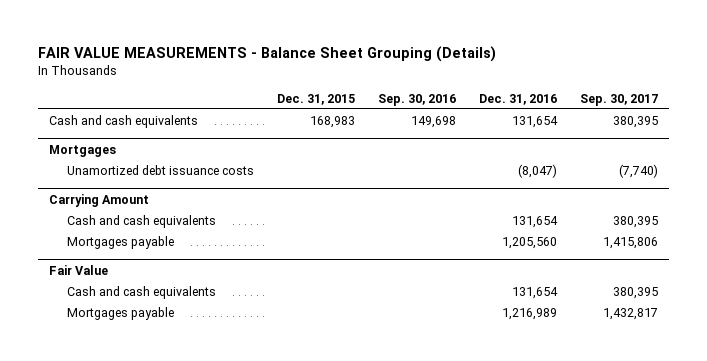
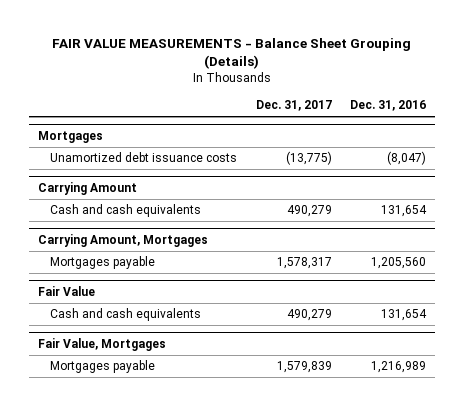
- | Dec. 31, 2015 | Sep. 30, 2016 | Dec. 31, 2016 | Sep. 30, 2017
+ | Dec. 31, 2017 | Dec. 31, 2016
- Cash and cash equivalents | 168,983 | 149,698 | 131,654 | 380,395
+ Carrying Amount, Mortgages
+ Fair Value, Mortgages

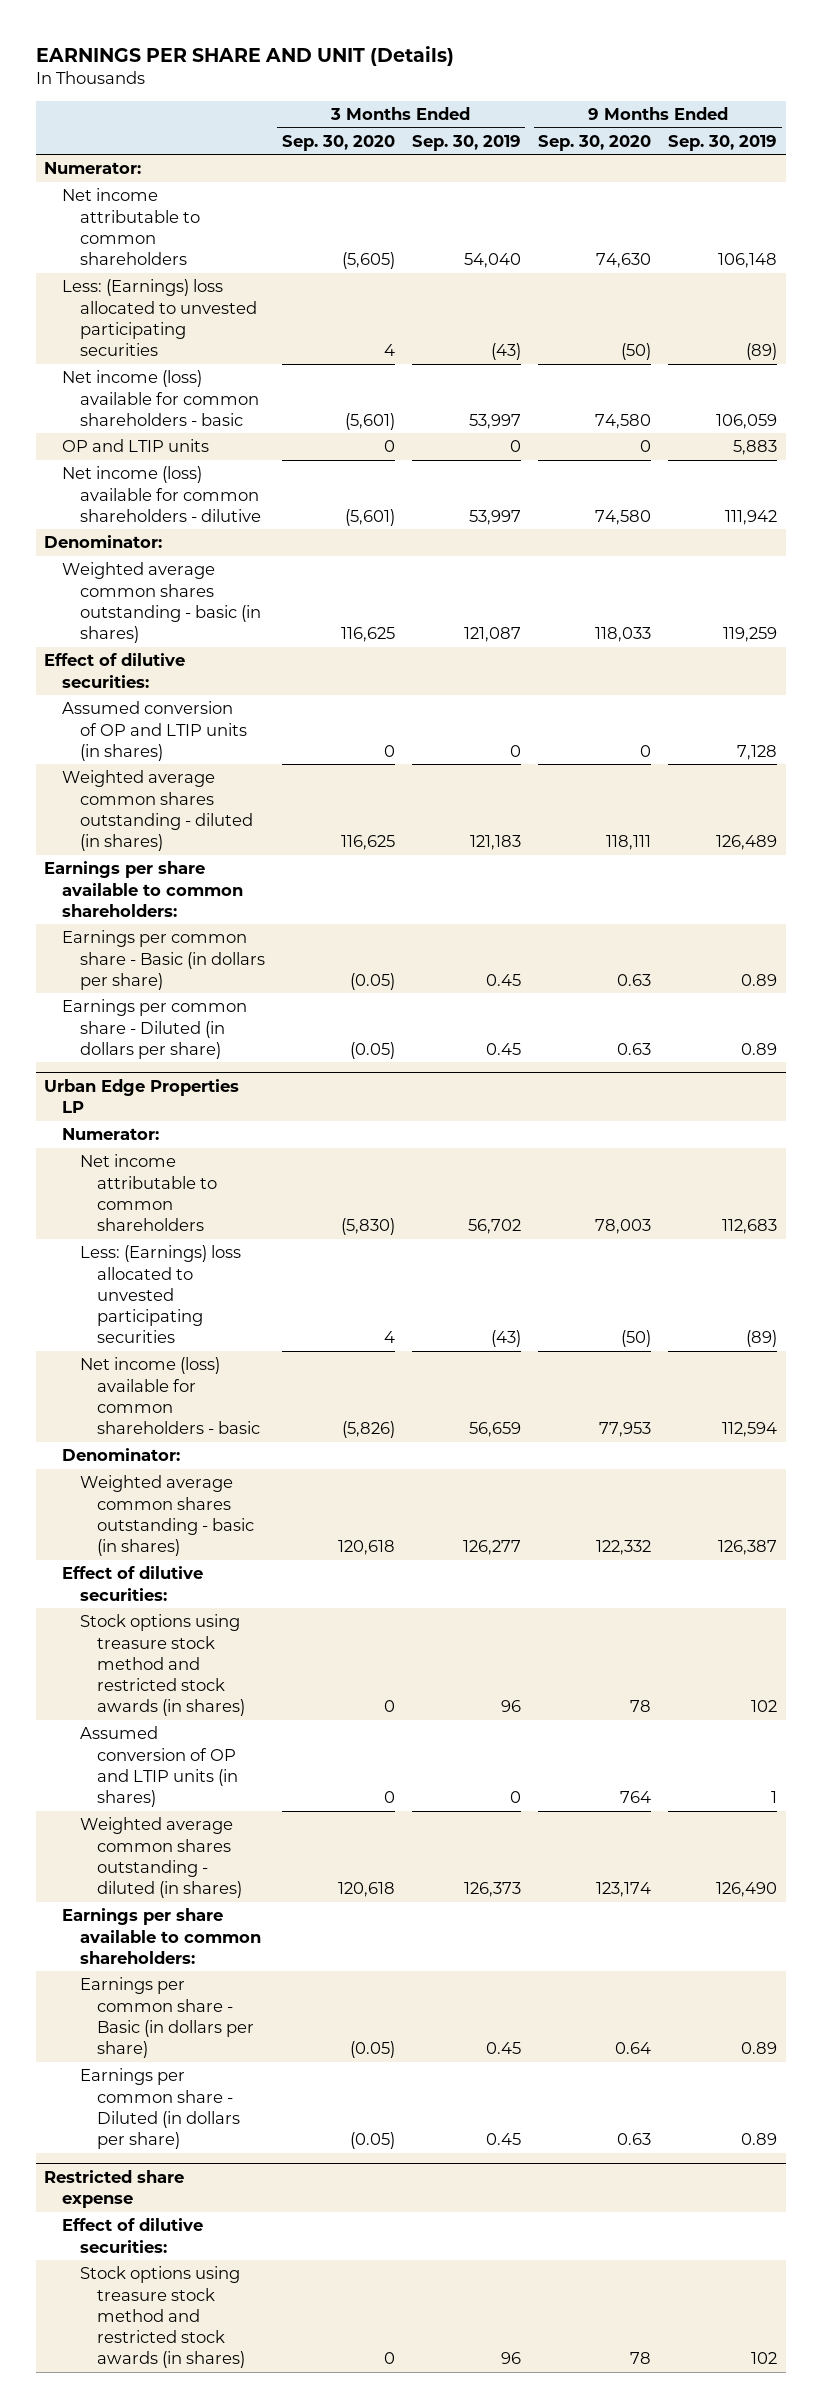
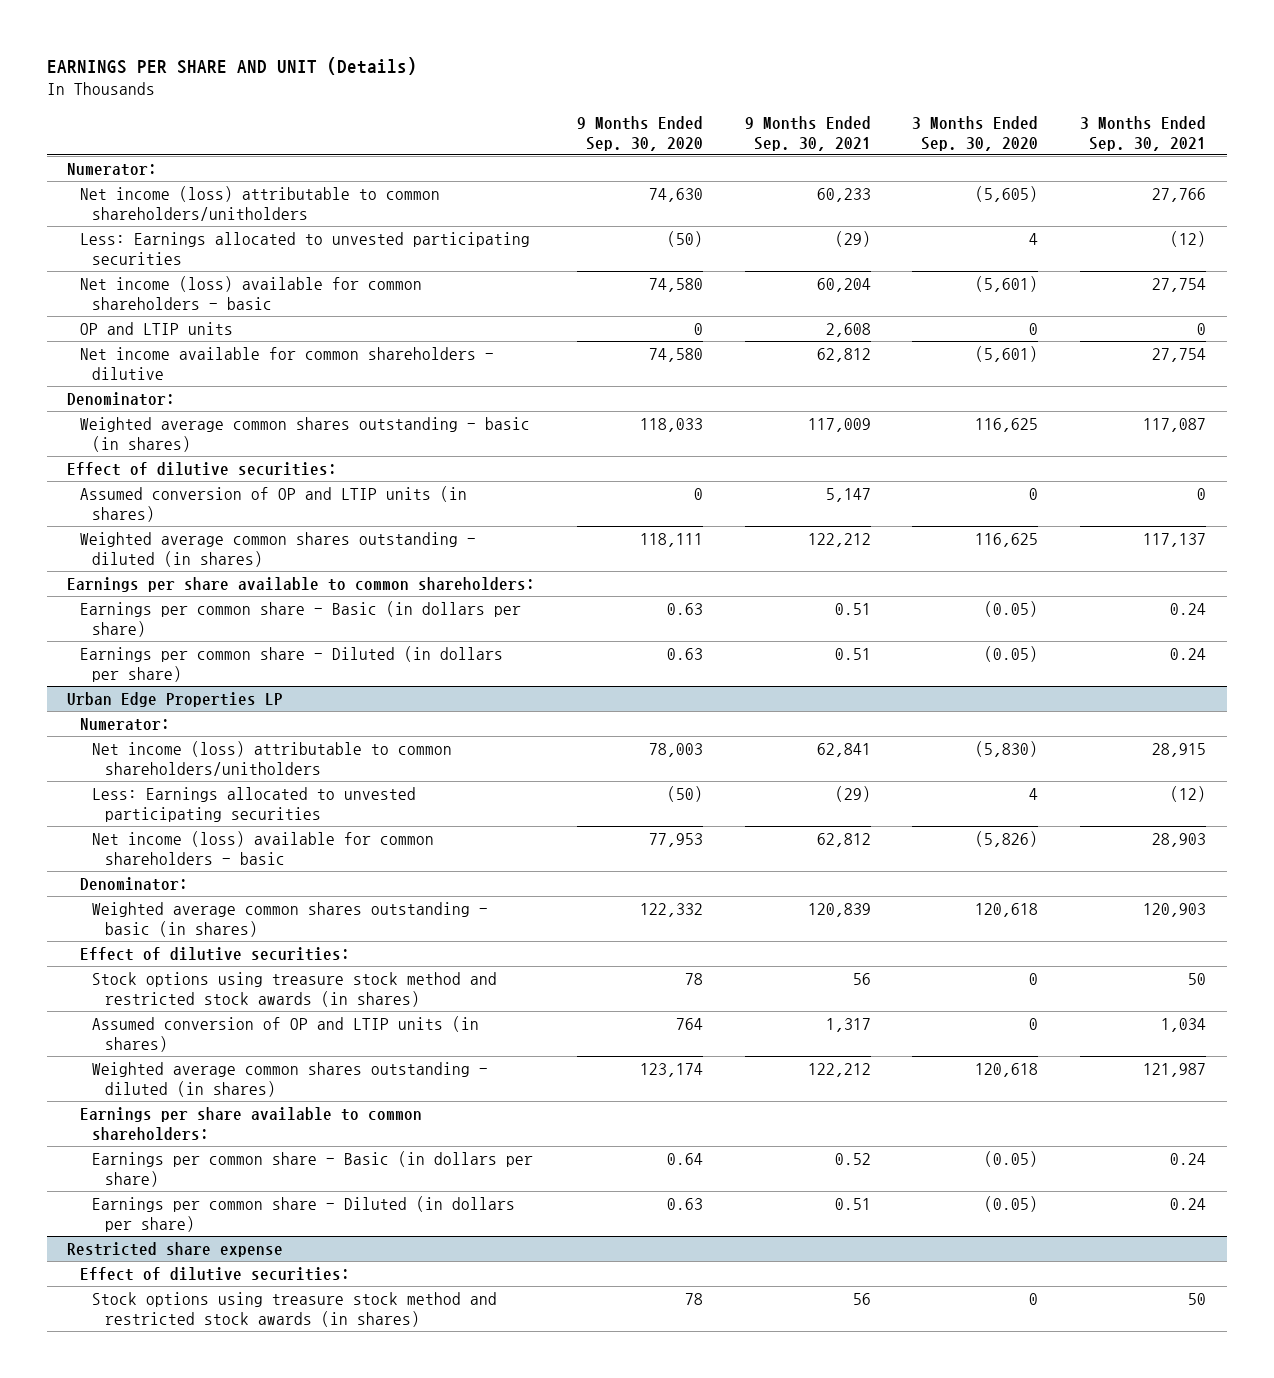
- | 3 Months Ended Sep. 30, 2020 | 3 Months Ended Sep. 30, 2019 | 9 Months Ended Sep. 30, 2020 | 9 Months Ended Sep. 30, 2019
+ | 9 Months Ended Sep. 30, 2020 | 9 Months Ended Sep. 30, 2021 | 3 Months Ended Sep. 30, 2020 | 3 Months Ended Sep. 30, 2021
- Net income attributable to common shareholders | (5,605) | 54,040 | 74,630 | 106,148
- Less: (Earnings) loss allocated to unvested participating securities | 4 | (43) | (50) | (89)
+ Net income (loss) attributable to common shareholders/unitholders | 74,630 | 60,233 | (5,605) | 27,766
+ Less: Earnings allocated to unvested participating securities | (50) | (29) | 4 | (12)
- Net income (loss) available for common shareholders - dilutive | (5,601) | 53,997 | 74,580 | 111,942
+ Net income available for common shareholders - dilutive | 74,580 | 62,812 | (5,601) | 27,754
@ Urban Edge Properties LP
- Net income attributable to common shareholders | (5,830) | 56,702 | 78,003 | 112,683
- Less: (Earnings) loss allocated to unvested participating securities | 4 | (43) | (50) | (89)
+ Net income (loss) attributable to common shareholders/unitholders | 78,003 | 62,841 | (5,830) | 28,915
+ Less: Earnings allocated to unvested participating securities | (50) | (29) | 4 | (12)

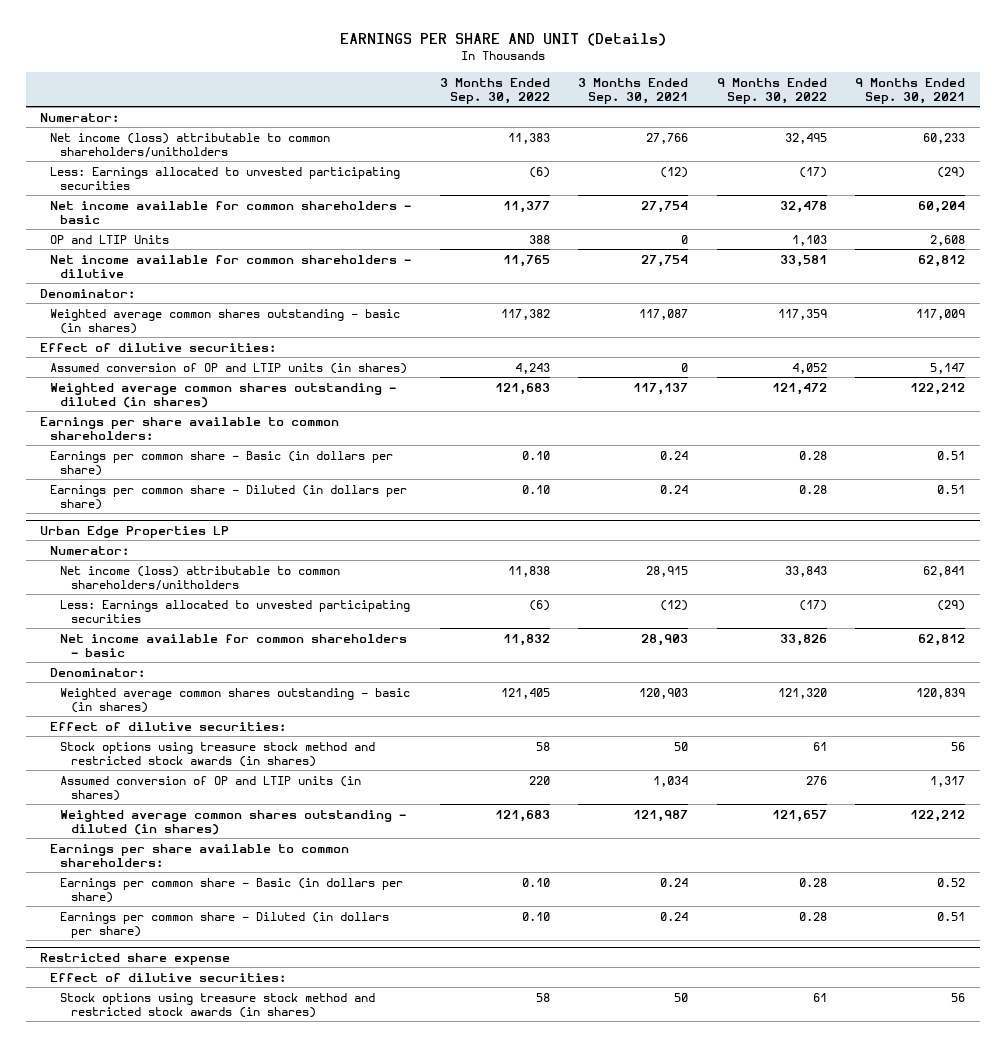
- | 9 Months Ended Sep. 30, 2020 | 9 Months Ended Sep. 30, 2021 | 3 Months Ended Sep. 30, 2020 | 3 Months Ended Sep. 30, 2021
+ | 3 Months Ended Sep. 30, 2022 | 3 Months Ended Sep. 30, 2021 | 9 Months Ended Sep. 30, 2022 | 9 Months Ended Sep. 30, 2021
- Net income (loss) available for common shareholders - basic | 74,580 | 60,204 | (5,601) | 27,754
- OP and LTIP units | 0 | 2,608 | 0 | 0
+ Net income available for common shareholders - basic | 11,377 | 27,754 | 32,478 | 60,204
+ OP and LTIP Units | 388 | 0 | 1,103 | 2,608
@ Urban Edge Properties LP
- Net income (loss) available for common shareholders - basic | 77,953 | 62,812 | (5,826) | 28,903
+ Net income available for common shareholders - basic | 11,832 | 28,903 | 33,826 | 62,812

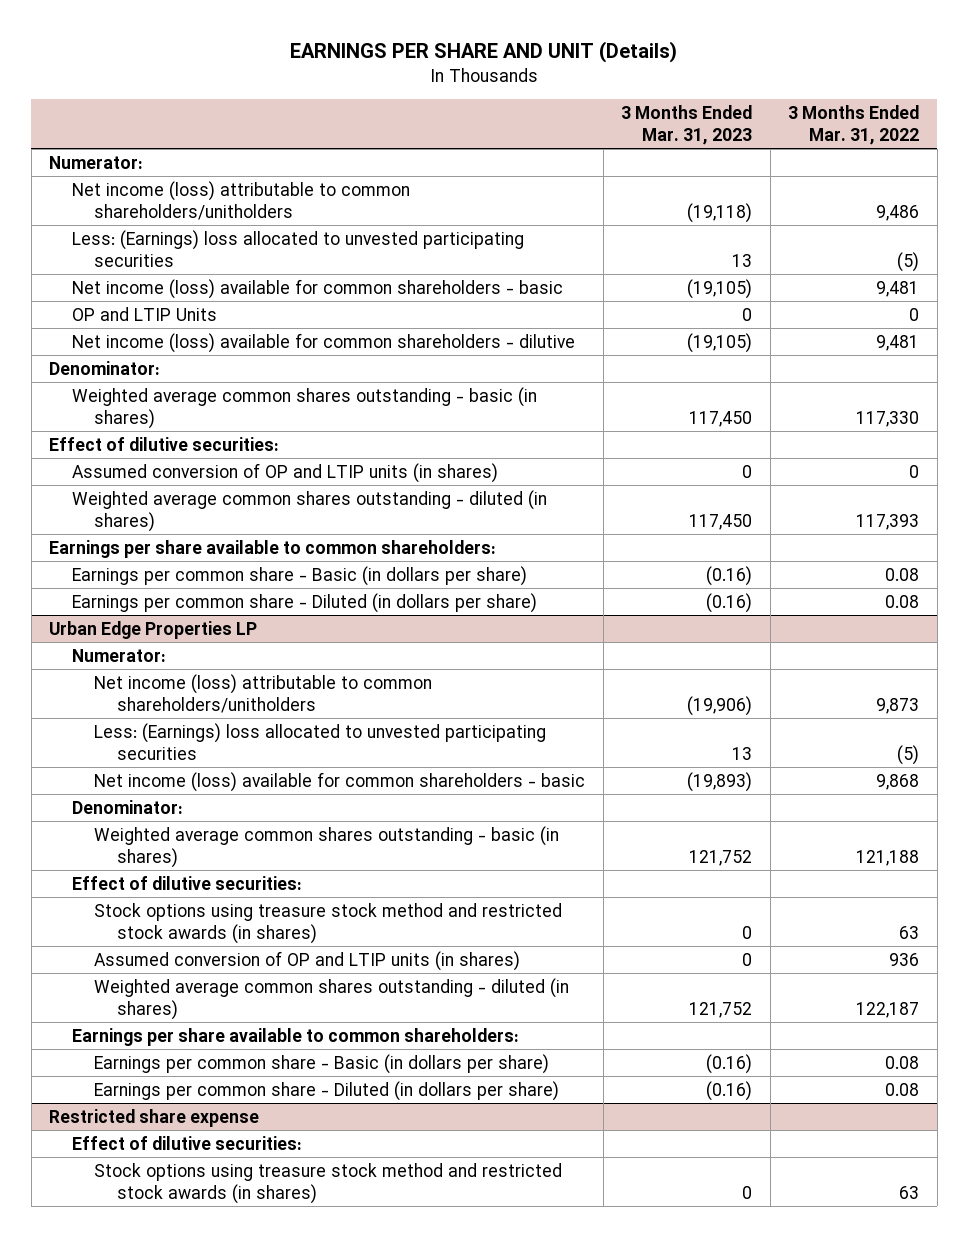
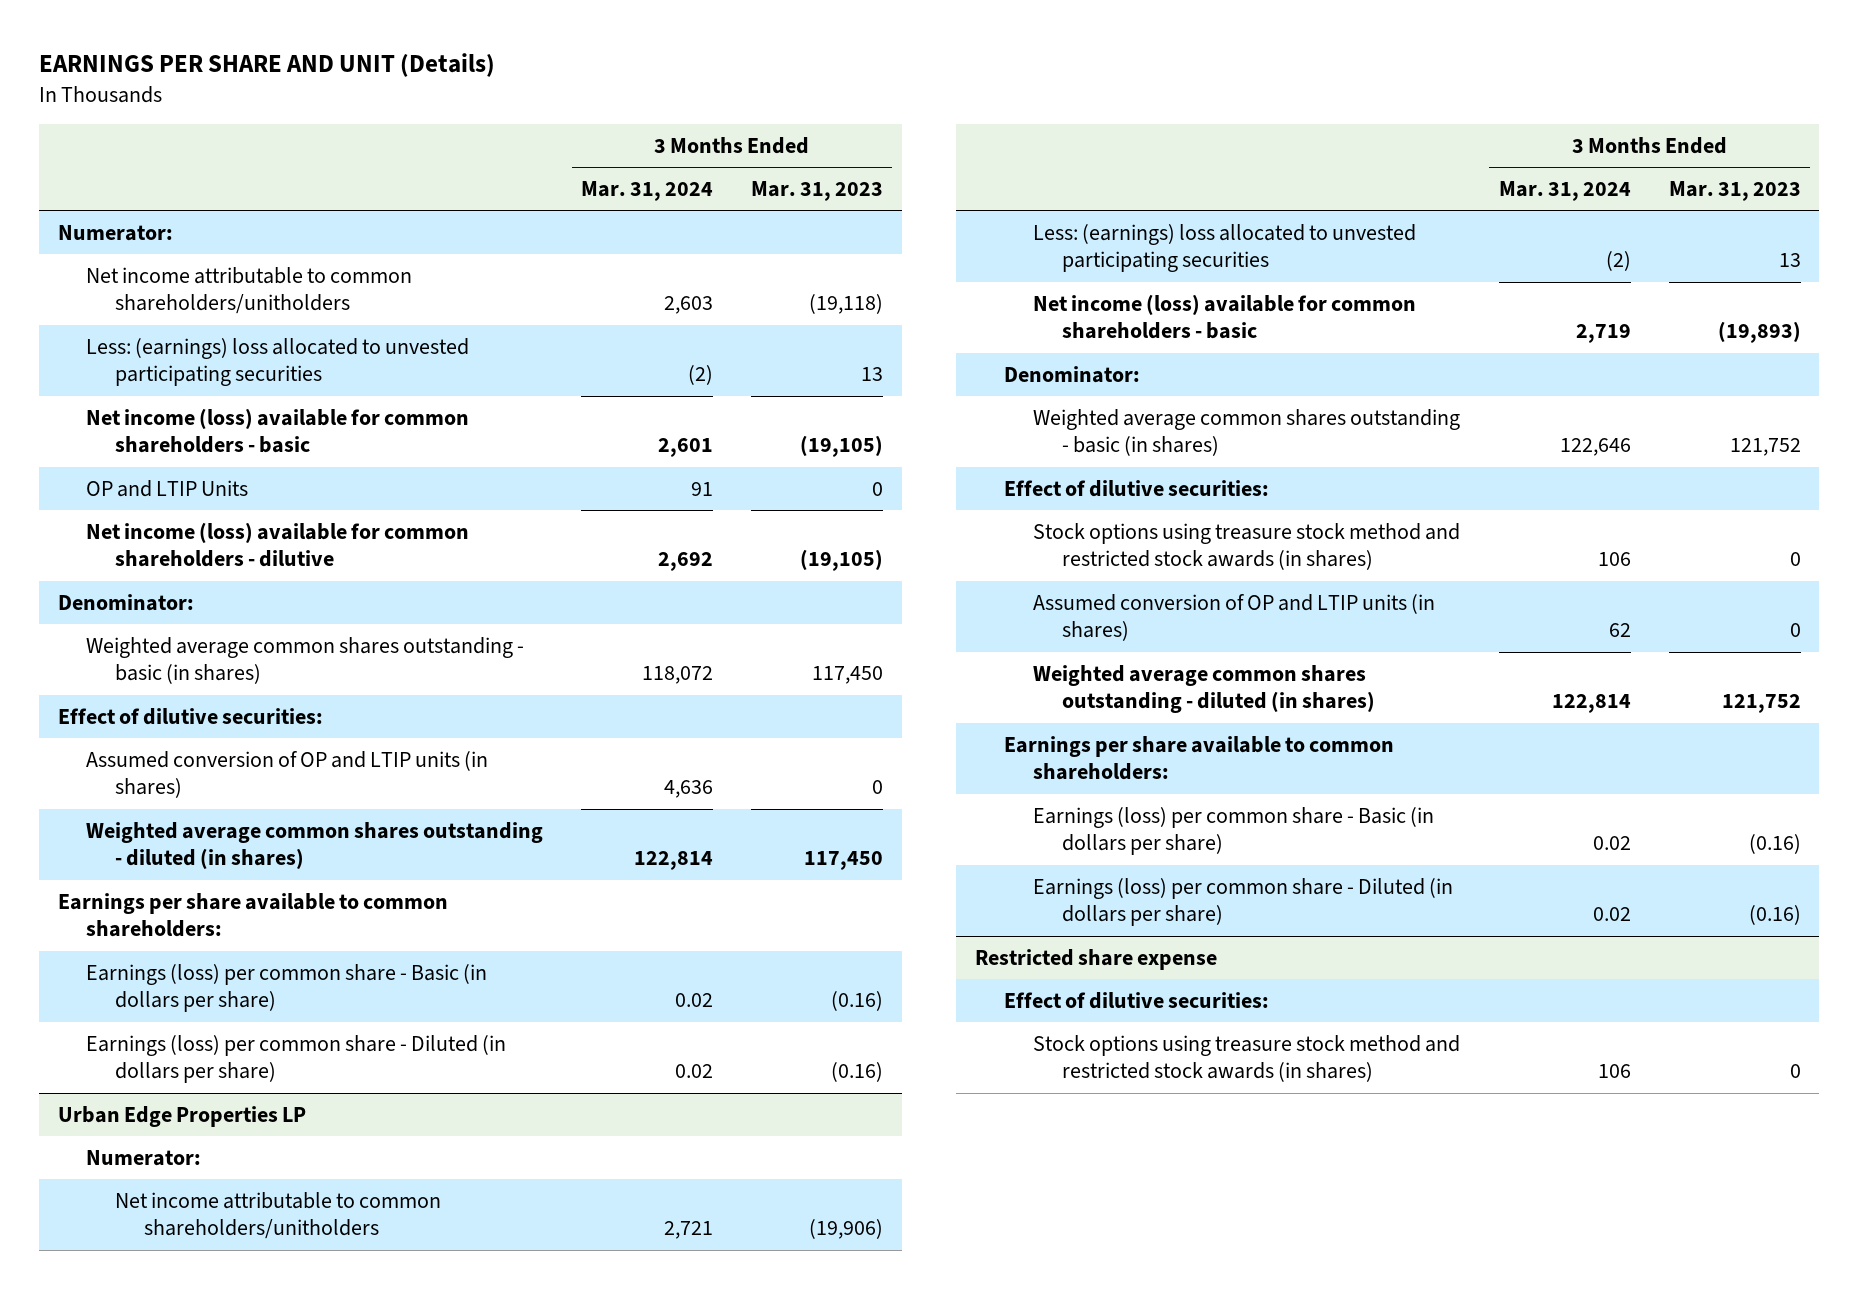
- | 3 Months Ended Mar. 31, 2023 | 3 Months Ended Mar. 31, 2022
+ | 3 Months Ended Mar. 31, 2024 | 3 Months Ended Mar. 31, 2023
- Net income (loss) attributable to common shareholders/unitholders | (19,118) | 9,486
- Less: (Earnings) loss allocated to unvested participating securities | 13 | (5)
+ Net income attributable to common shareholders/unitholders | 2,603 | (19,118)
+ Less: (earnings) loss allocated to unvested participating securities | (2) | 13
- Earnings per common share - Basic (in dollars per share) | (0.16) | 0.08
- Earnings per common share - Diluted (in dollars per share) | (0.16) | 0.08
+ Earnings (loss) per common share - Basic (in dollars per share) | 0.02 | (0.16)
+ Earnings (loss) per common share - Diluted (in dollars per share) | 0.02 | (0.16)
@ Urban Edge Properties LP
- Net income (loss) attributable to common shareholders/unitholders | (19,906) | 9,873
- Less: (Earnings) loss allocated to unvested participating securities | 13 | (5)
+ Net income attributable to common shareholders/unitholders | 2,721 | (19,906)
+ Less: (earnings) loss allocated to unvested participating securities | (2) | 13
- Earnings per common share - Basic (in dollars per share) | (0.16) | 0.08
- Earnings per common share - Diluted (in dollars per share) | (0.16) | 0.08
+ Earnings (loss) per common share - Basic (in dollars per share) | 0.02 | (0.16)
+ Earnings (loss) per common share - Diluted (in dollars per share) | 0.02 | (0.16)

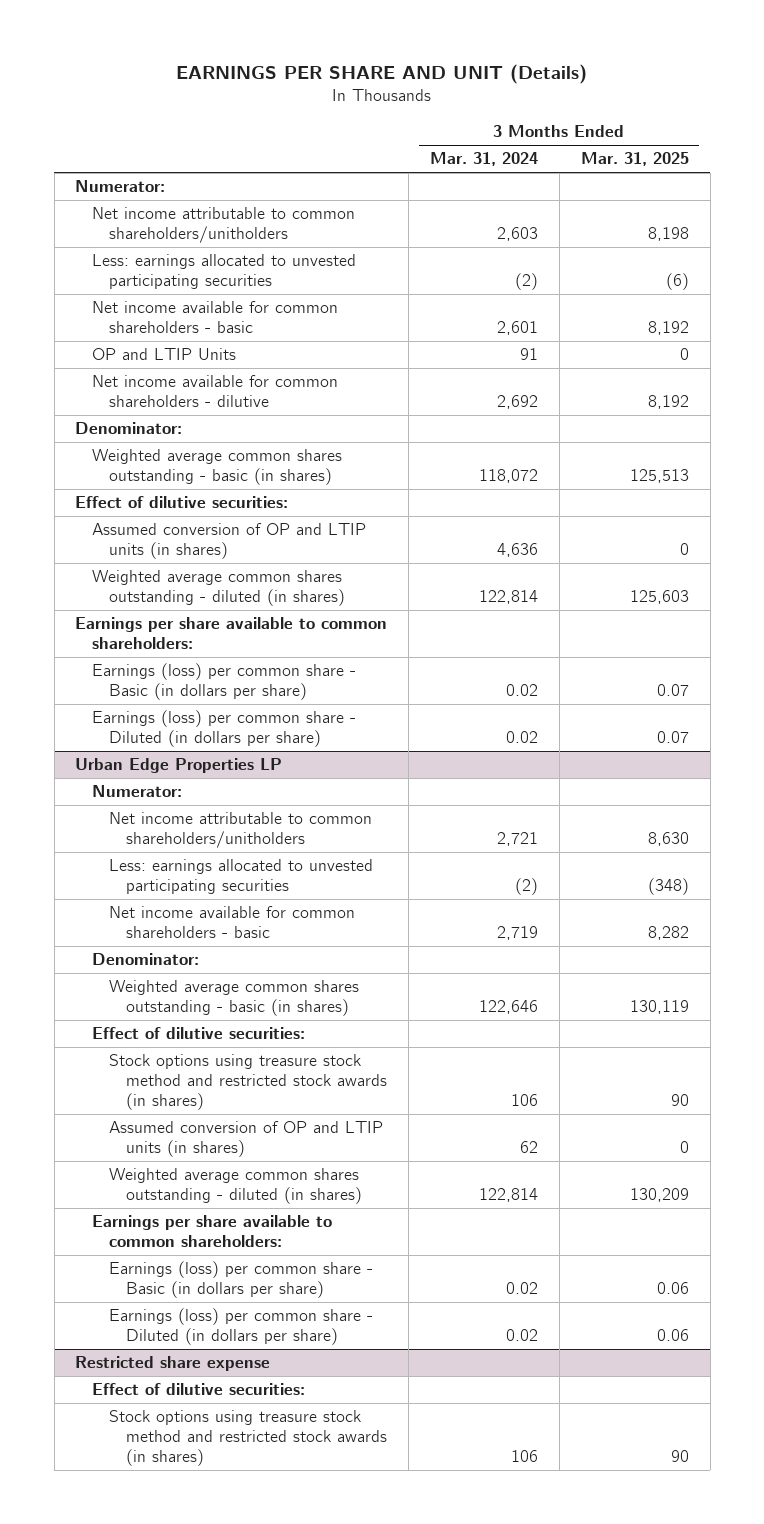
- | 3 Months Ended Mar. 31, 2024 | 3 Months Ended Mar. 31, 2023
+ | 3 Months Ended Mar. 31, 2024 | 3 Months Ended Mar. 31, 2025
- Less: (earnings) loss allocated to unvested participating securities | (2) | 13
- Net income (loss) available for common shareholders - basic | 2,601 | (19,105)
+ Less: earnings allocated to unvested participating securities | (2) | (6)
+ Net income available for common shareholders - basic | 2,601 | 8,192
- Net income (loss) available for common shareholders - dilutive | 2,692 | (19,105)
+ Net income available for common shareholders - dilutive | 2,692 | 8,192
@ Urban Edge Properties LP
- Less: (earnings) loss allocated to unvested participating securities | (2) | 13
- Net income (loss) available for common shareholders - basic | 2,719 | (19,893)
+ Less: earnings allocated to unvested participating securities | (2) | (348)
+ Net income available for common shareholders - basic | 2,719 | 8,282

